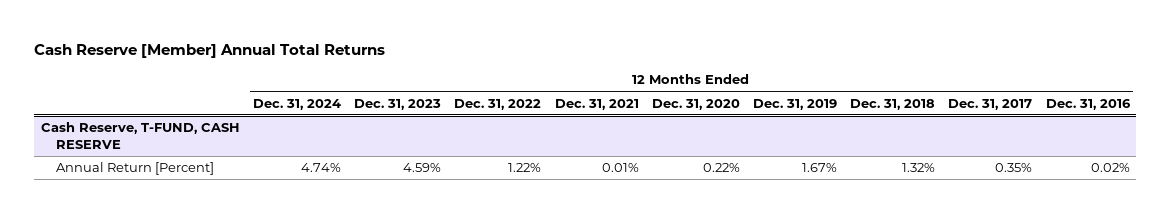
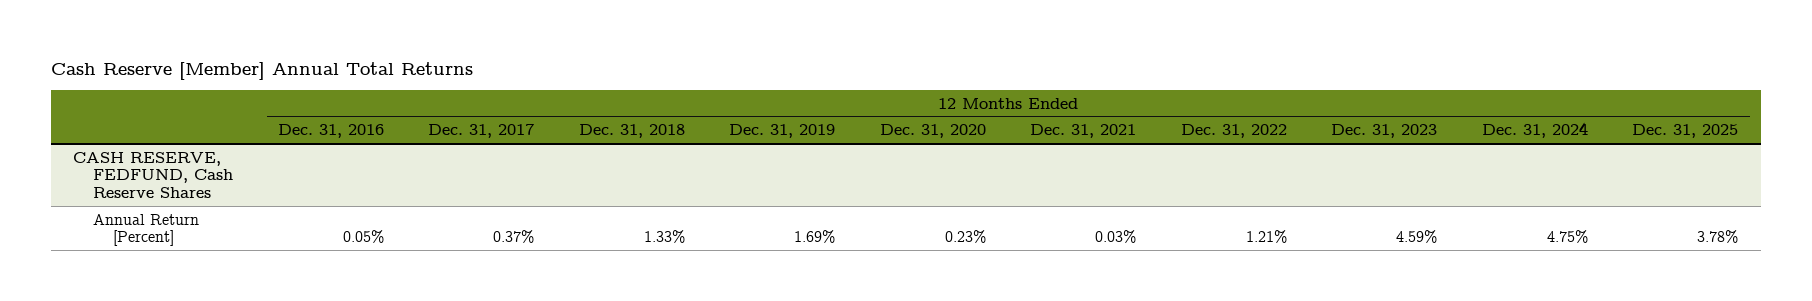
- | 12 Months Ended Dec. 31, 2024 | 12 Months Ended Dec. 31, 2023 | 12 Months Ended Dec. 31, 2022 | 12 Months Ended Dec. 31, 2021 | 12 Months Ended Dec. 31, 2020 | 12 Months Ended Dec. 31, 2019 | 12 Months Ended Dec. 31, 2018 | 12 Months Ended Dec. 31, 2017 | 12 Months Ended Dec. 31, 2016
+ | 12 Months Ended Dec. 31, 2016 | 12 Months Ended Dec. 31, 2017 | 12 Months Ended Dec. 31, 2018 | 12 Months Ended Dec. 31, 2019 | 12 Months Ended Dec. 31, 2020 | 12 Months Ended Dec. 31, 2021 | 12 Months Ended Dec. 31, 2022 | 12 Months Ended Dec. 31, 2023 | 12 Months Ended Dec. 31, 2024 | 12 Months Ended Dec. 31, 2025
- Cash Reserve, T-FUND, CASH RESERVE
- Annual Return [Percent] | 4.74% | 4.59% | 1.22% | 0.01% | 0.22% | 1.67% | 1.32% | 0.35% | 0.02%
+ CASH RESERVE, FEDFUND, Cash Reserve Shares
+ Annual Return [Percent] | 0.05% | 0.37% | 1.33% | 1.69% | 0.23% | 0.03% | 1.21% | 4.59% | 4.75% | 3.78%

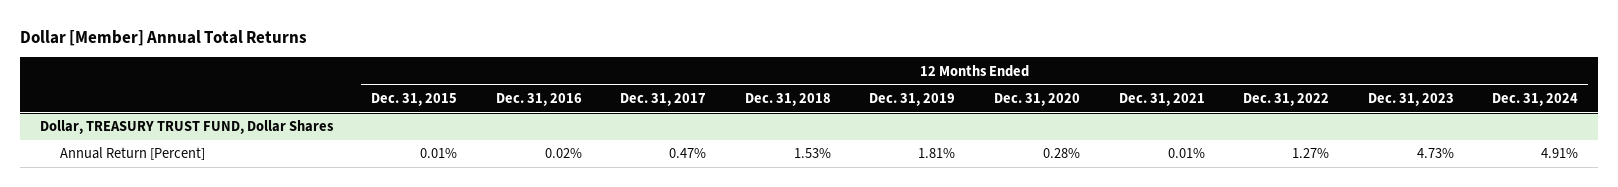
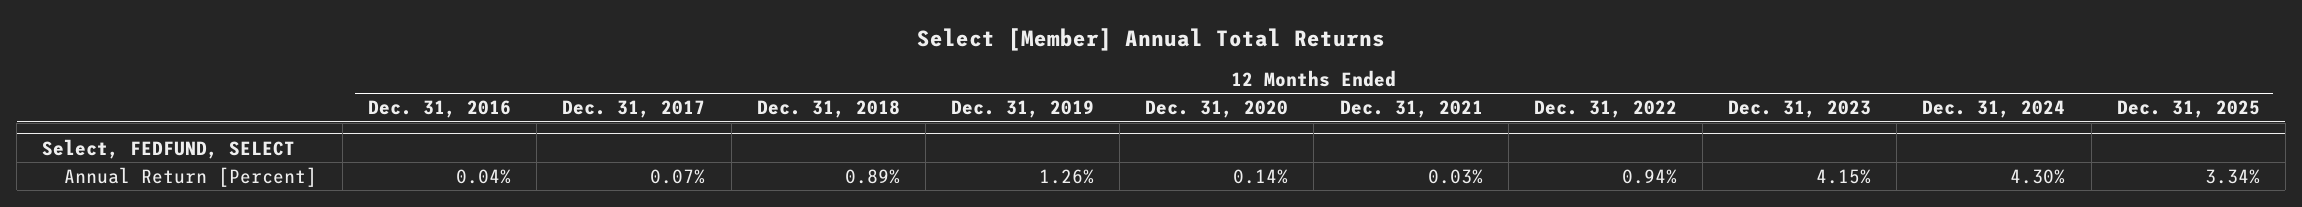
- Dollar [Member] Annual Total Returns
+ Select [Member] Annual Total Returns
- | 12 Months Ended Dec. 31, 2015 | 12 Months Ended Dec. 31, 2016 | 12 Months Ended Dec. 31, 2017 | 12 Months Ended Dec. 31, 2018 | 12 Months Ended Dec. 31, 2019 | 12 Months Ended Dec. 31, 2020 | 12 Months Ended Dec. 31, 2021 | 12 Months Ended Dec. 31, 2022 | 12 Months Ended Dec. 31, 2023 | 12 Months Ended Dec. 31, 2024
+ | 12 Months Ended Dec. 31, 2016 | 12 Months Ended Dec. 31, 2017 | 12 Months Ended Dec. 31, 2018 | 12 Months Ended Dec. 31, 2019 | 12 Months Ended Dec. 31, 2020 | 12 Months Ended Dec. 31, 2021 | 12 Months Ended Dec. 31, 2022 | 12 Months Ended Dec. 31, 2023 | 12 Months Ended Dec. 31, 2024 | 12 Months Ended Dec. 31, 2025
- Dollar, TREASURY TRUST FUND, Dollar Shares
- Annual Return [Percent] | 0.01% | 0.02% | 0.47% | 1.53% | 1.81% | 0.28% | 0.01% | 1.27% | 4.73% | 4.91%
+ Select, FEDFUND, SELECT
+ Annual Return [Percent] | 0.04% | 0.07% | 0.89% | 1.26% | 0.14% | 0.03% | 0.94% | 4.15% | 4.30% | 3.34%

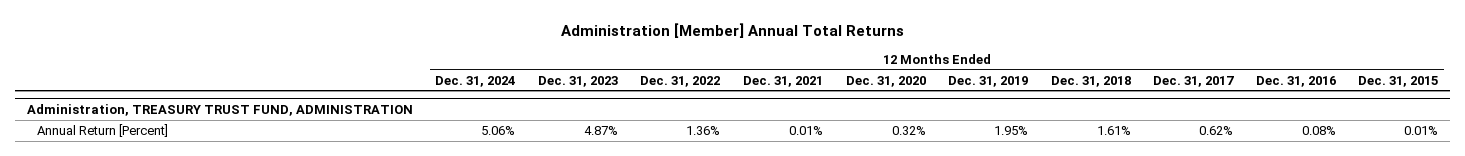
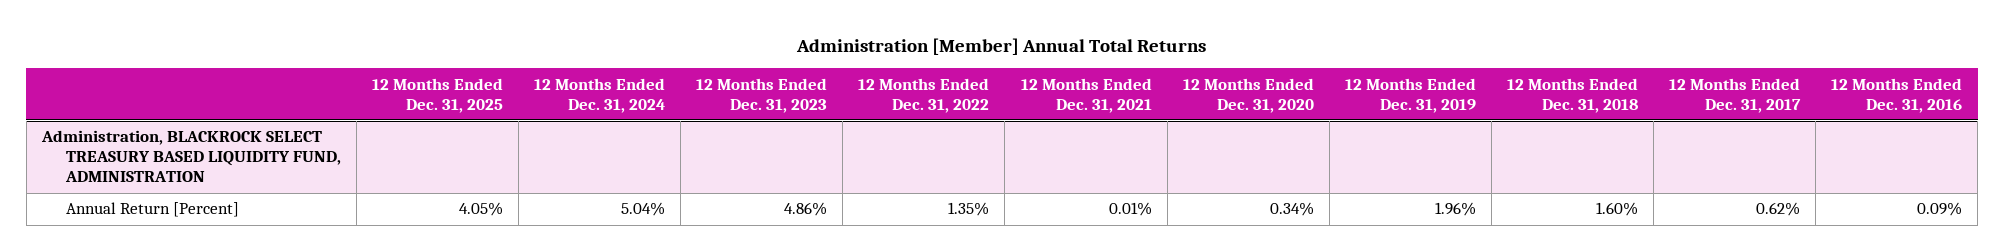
- | 12 Months Ended Dec. 31, 2024 | 12 Months Ended Dec. 31, 2023 | 12 Months Ended Dec. 31, 2022 | 12 Months Ended Dec. 31, 2021 | 12 Months Ended Dec. 31, 2020 | 12 Months Ended Dec. 31, 2019 | 12 Months Ended Dec. 31, 2018 | 12 Months Ended Dec. 31, 2017 | 12 Months Ended Dec. 31, 2016 | 12 Months Ended Dec. 31, 2015
+ | 12 Months Ended Dec. 31, 2025 | 12 Months Ended Dec. 31, 2024 | 12 Months Ended Dec. 31, 2023 | 12 Months Ended Dec. 31, 2022 | 12 Months Ended Dec. 31, 2021 | 12 Months Ended Dec. 31, 2020 | 12 Months Ended Dec. 31, 2019 | 12 Months Ended Dec. 31, 2018 | 12 Months Ended Dec. 31, 2017 | 12 Months Ended Dec. 31, 2016
- Administration, TREASURY TRUST FUND, ADMINISTRATION
- Annual Return [Percent] | 5.06% | 4.87% | 1.36% | 0.01% | 0.32% | 1.95% | 1.61% | 0.62% | 0.08% | 0.01%
+ Administration, BLACKROCK SELECT TREASURY BASED LIQUIDITY FUND, ADMINISTRATION
+ Annual Return [Percent] | 4.05% | 5.04% | 4.86% | 1.35% | 0.01% | 0.34% | 1.96% | 1.60% | 0.62% | 0.09%

